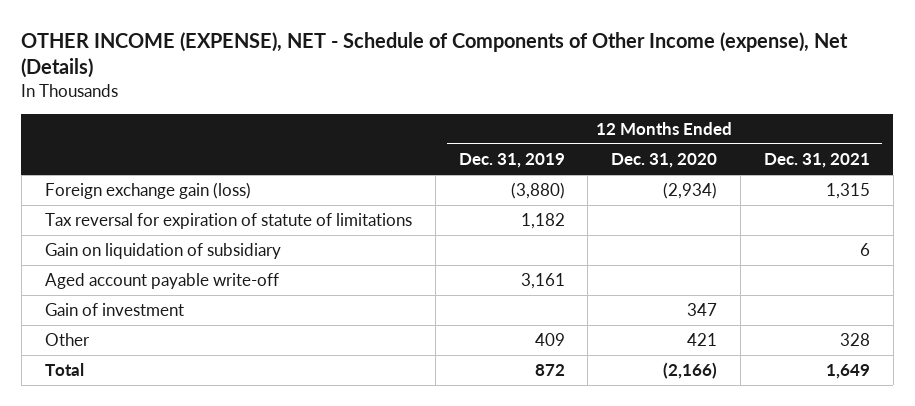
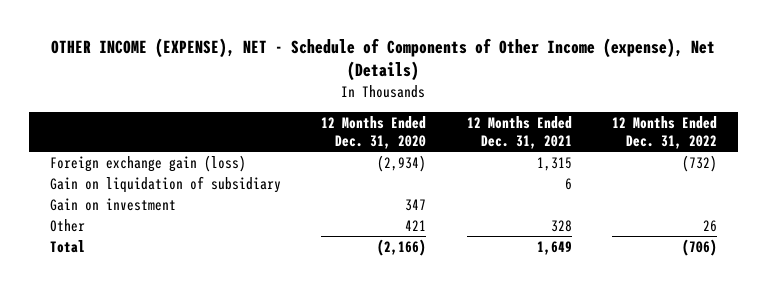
- | 12 Months Ended Dec. 31, 2019 | 12 Months Ended Dec. 31, 2020 | 12 Months Ended Dec. 31, 2021
+ | 12 Months Ended Dec. 31, 2020 | 12 Months Ended Dec. 31, 2021 | 12 Months Ended Dec. 31, 2022
- Tax reversal for expiration of statute of limitations | 1,182 | |
- Aged account payable write-off | 3,161 | |
- Gain of investment | | 347 |
+ Gain on investment | 347 | |

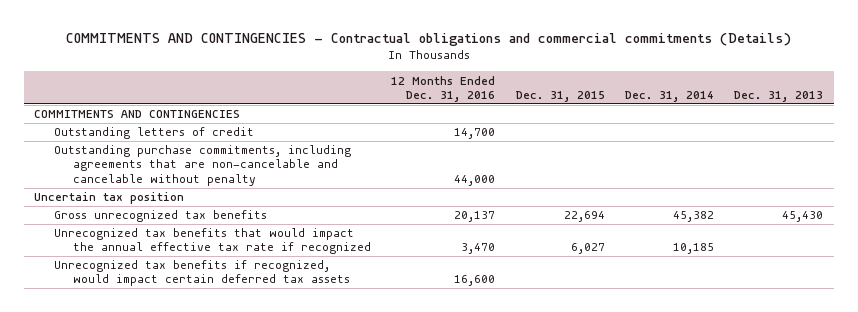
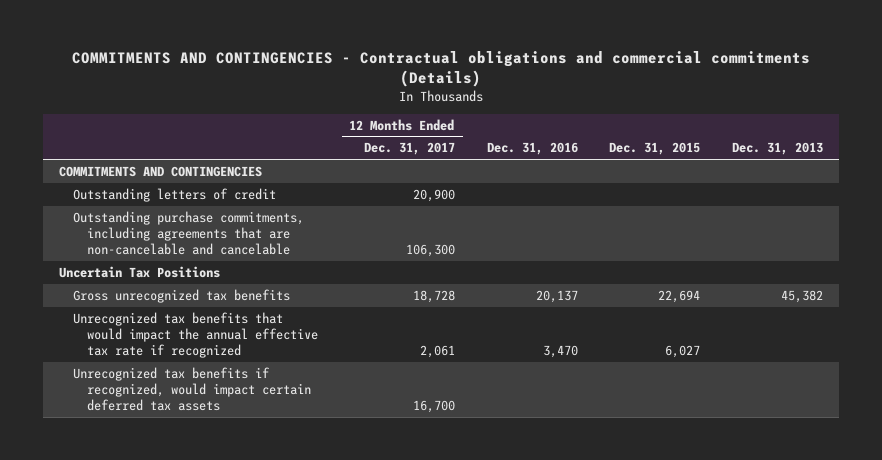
- | 12 Months Ended Dec. 31, 2016 | Dec. 31, 2015 | Dec. 31, 2014 | Dec. 31, 2013
+ | 12 Months Ended Dec. 31, 2017 | Dec. 31, 2016 | Dec. 31, 2015 | Dec. 31, 2013
- Outstanding purchase commitments, including agreements that are non-cancelable and cancelable without penalty | 44,000 | | |
- Uncertain tax position
- Gross unrecognized tax benefits | 20,137 | 22,694 | 45,382 | 45,430
+ Outstanding purchase commitments, including agreements that are non-cancelable and cancelable | 106,300 | | |
+ Uncertain Tax Positions
+ Gross unrecognized tax benefits | 18,728 | 20,137 | 22,694 | 45,382

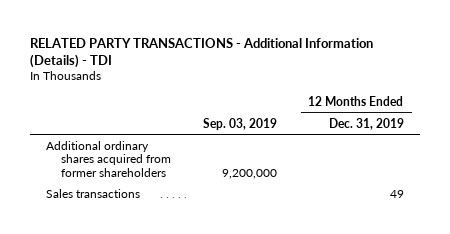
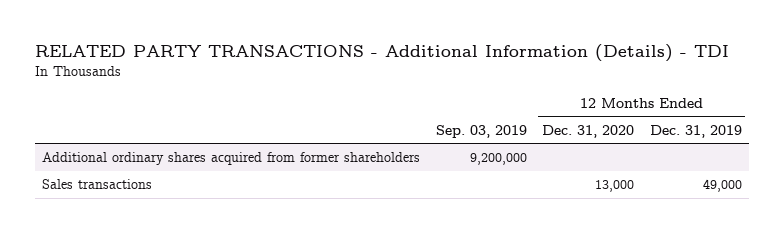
- | Sep. 03, 2019 | 12 Months Ended Dec. 31, 2019
+ | Sep. 03, 2019 | 12 Months Ended Dec. 31, 2020 | 12 Months Ended Dec. 31, 2019
- Sales transactions | | 49
+ Sales transactions | | 13,000 | 49,000

